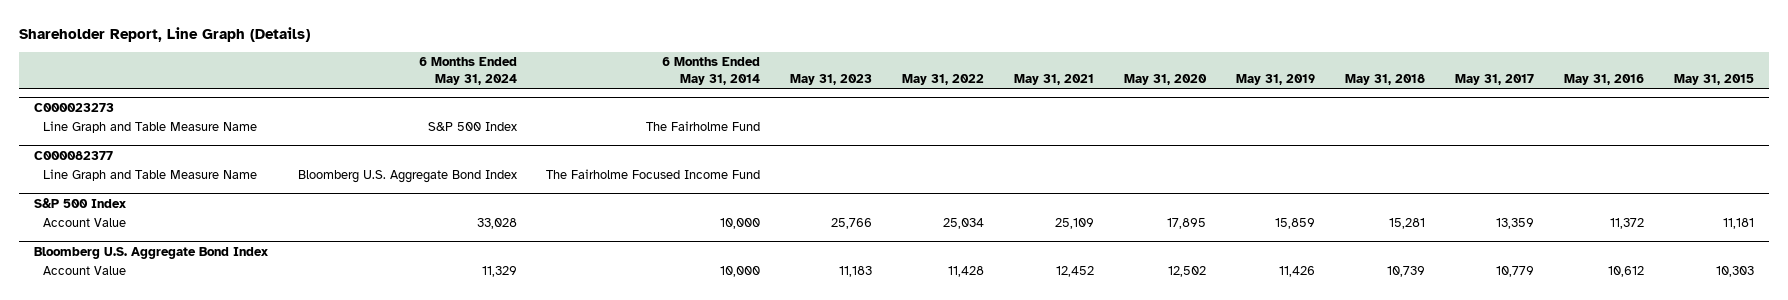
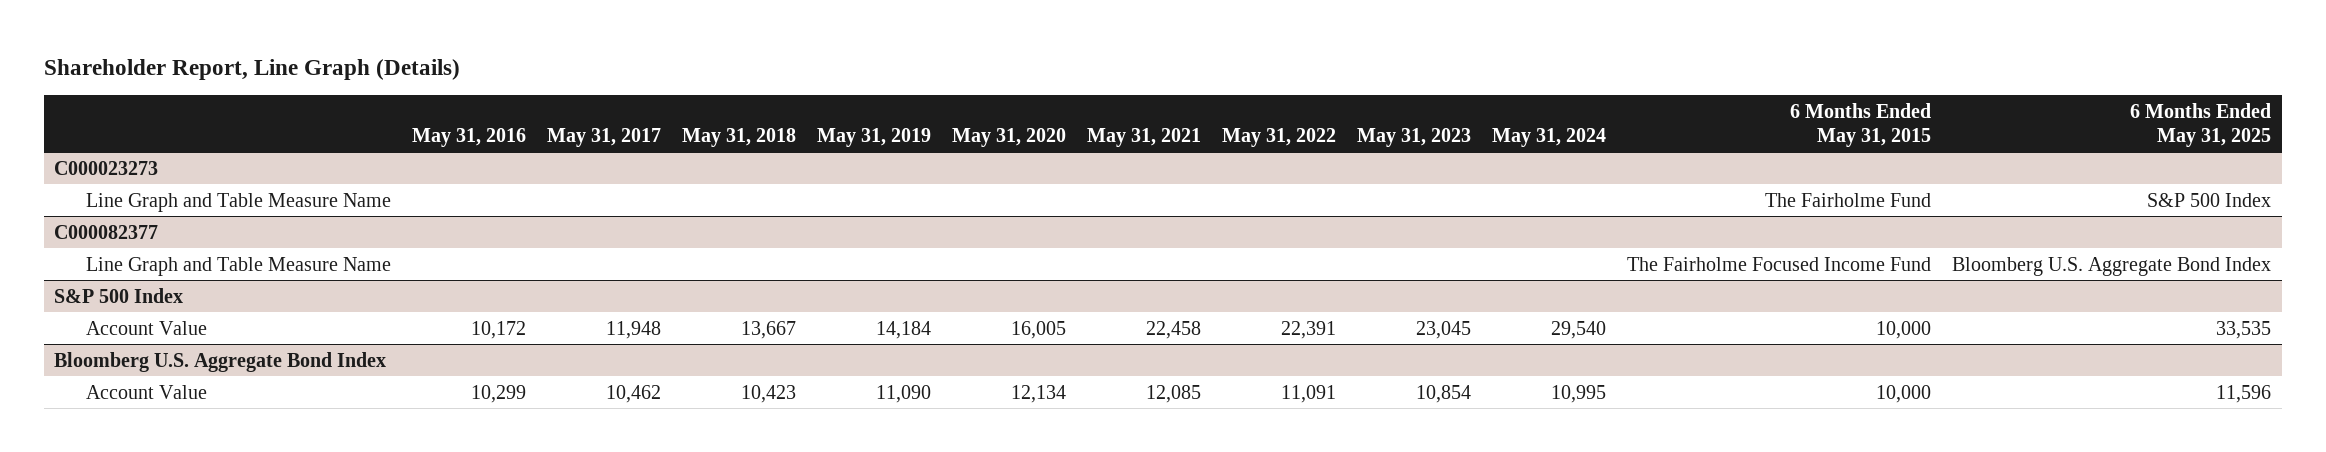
- | 6 Months Ended May 31, 2024 | 6 Months Ended May 31, 2014 | May 31, 2023 | May 31, 2022 | May 31, 2021 | May 31, 2020 | May 31, 2019 | May 31, 2018 | May 31, 2017 | May 31, 2016 | May 31, 2015
+ | May 31, 2016 | May 31, 2017 | May 31, 2018 | May 31, 2019 | May 31, 2020 | May 31, 2021 | May 31, 2022 | May 31, 2023 | May 31, 2024 | 6 Months Ended May 31, 2015 | 6 Months Ended May 31, 2025
@ S&P 500 Index
- Account Value | 33,028 | 10,000 | 25,766 | 25,034 | 25,109 | 17,895 | 15,859 | 15,281 | 13,359 | 11,372 | 11,181
+ Account Value | 10,172 | 11,948 | 13,667 | 14,184 | 16,005 | 22,458 | 22,391 | 23,045 | 29,540 | 10,000 | 33,535
@ Bloomberg U.S. Aggregate Bond Index
- Account Value | 11,329 | 10,000 | 11,183 | 11,428 | 12,452 | 12,502 | 11,426 | 10,739 | 10,779 | 10,612 | 10,303
+ Account Value | 10,299 | 10,462 | 10,423 | 11,090 | 12,134 | 12,085 | 11,091 | 10,854 | 10,995 | 10,000 | 11,596

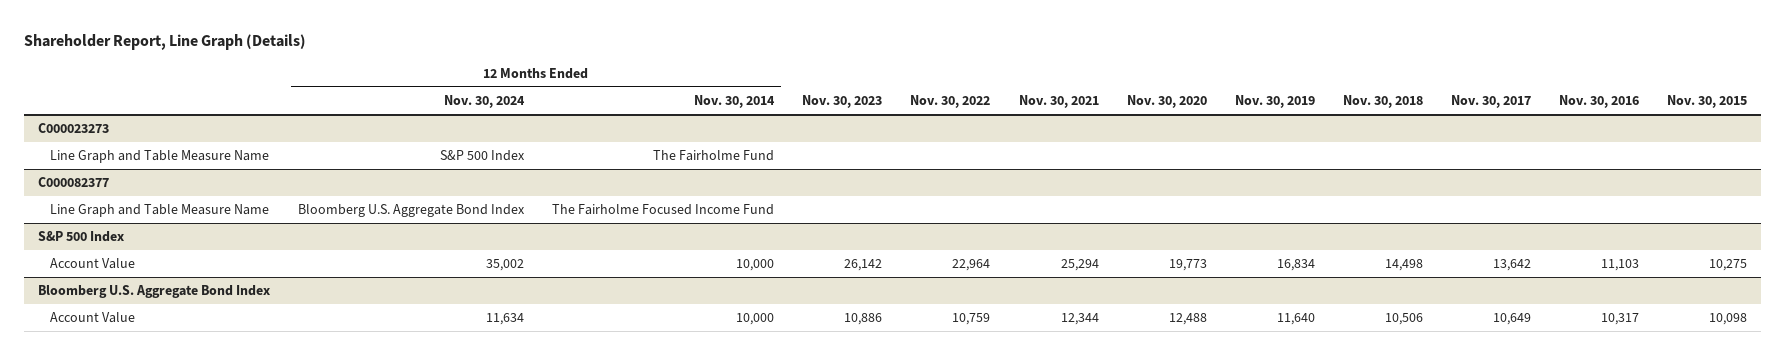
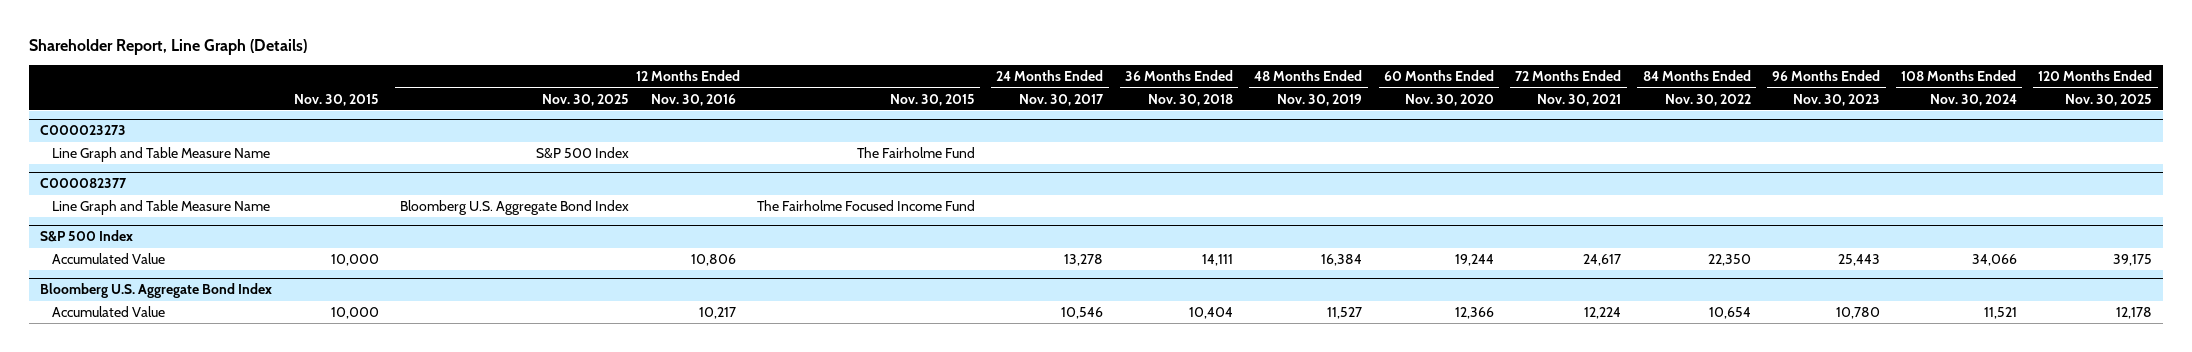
- | 12 Months Ended Nov. 30, 2024 | 12 Months Ended Nov. 30, 2014 | Nov. 30, 2023 | Nov. 30, 2022 | Nov. 30, 2021 | Nov. 30, 2020 | Nov. 30, 2019 | Nov. 30, 2018 | Nov. 30, 2017 | Nov. 30, 2016 | Nov. 30, 2015
+ | Nov. 30, 2015 | 12 Months Ended Nov. 30, 2025 | 12 Months Ended Nov. 30, 2016 | 12 Months Ended Nov. 30, 2015 | 24 Months Ended Nov. 30, 2017 | 36 Months Ended Nov. 30, 2018 | 48 Months Ended Nov. 30, 2019 | 60 Months Ended Nov. 30, 2020 | 72 Months Ended Nov. 30, 2021 | 84 Months Ended Nov. 30, 2022 | 96 Months Ended Nov. 30, 2023 | 108 Months Ended Nov. 30, 2024 | 120 Months Ended Nov. 30, 2025
@ S&P 500 Index
- Account Value | 35,002 | 10,000 | 26,142 | 22,964 | 25,294 | 19,773 | 16,834 | 14,498 | 13,642 | 11,103 | 10,275
+ Accumulated Value | 10,000 | | 10,806 | | 13,278 | 14,111 | 16,384 | 19,244 | 24,617 | 22,350 | 25,443 | 34,066 | 39,175
@ Bloomberg U.S. Aggregate Bond Index
- Account Value | 11,634 | 10,000 | 10,886 | 10,759 | 12,344 | 12,488 | 11,640 | 10,506 | 10,649 | 10,317 | 10,098
+ Accumulated Value | 10,000 | | 10,217 | | 10,546 | 10,404 | 11,527 | 12,366 | 12,224 | 10,654 | 10,780 | 11,521 | 12,178

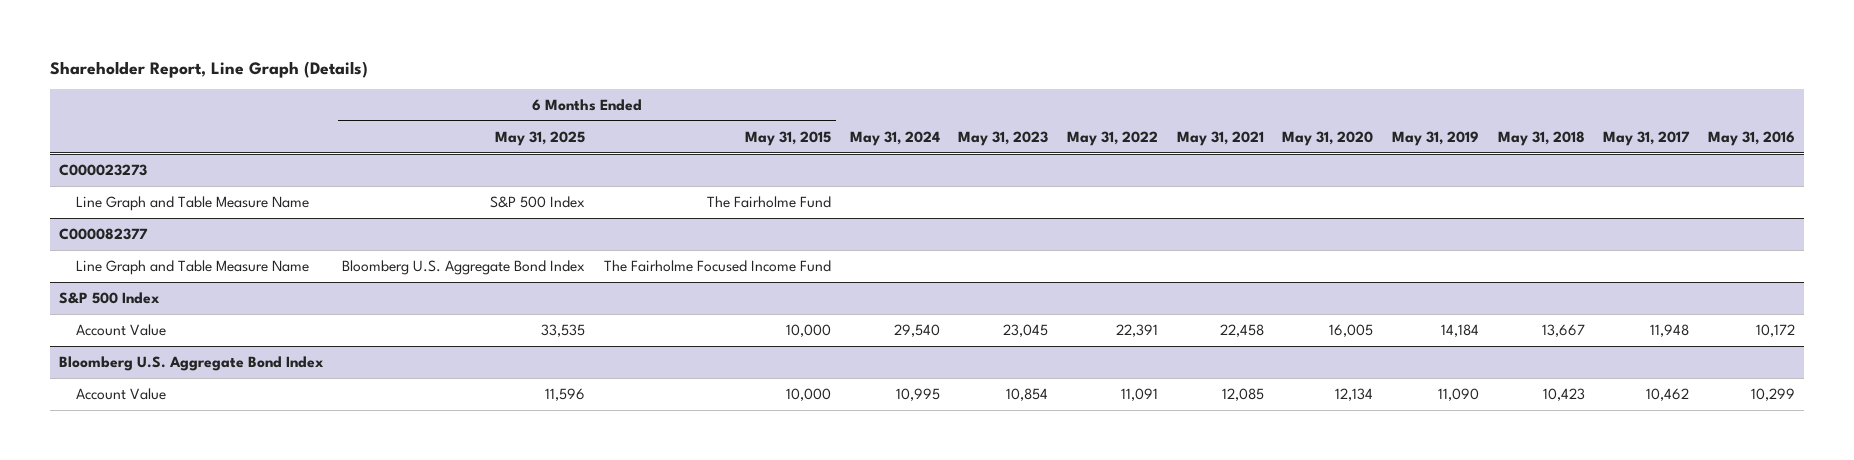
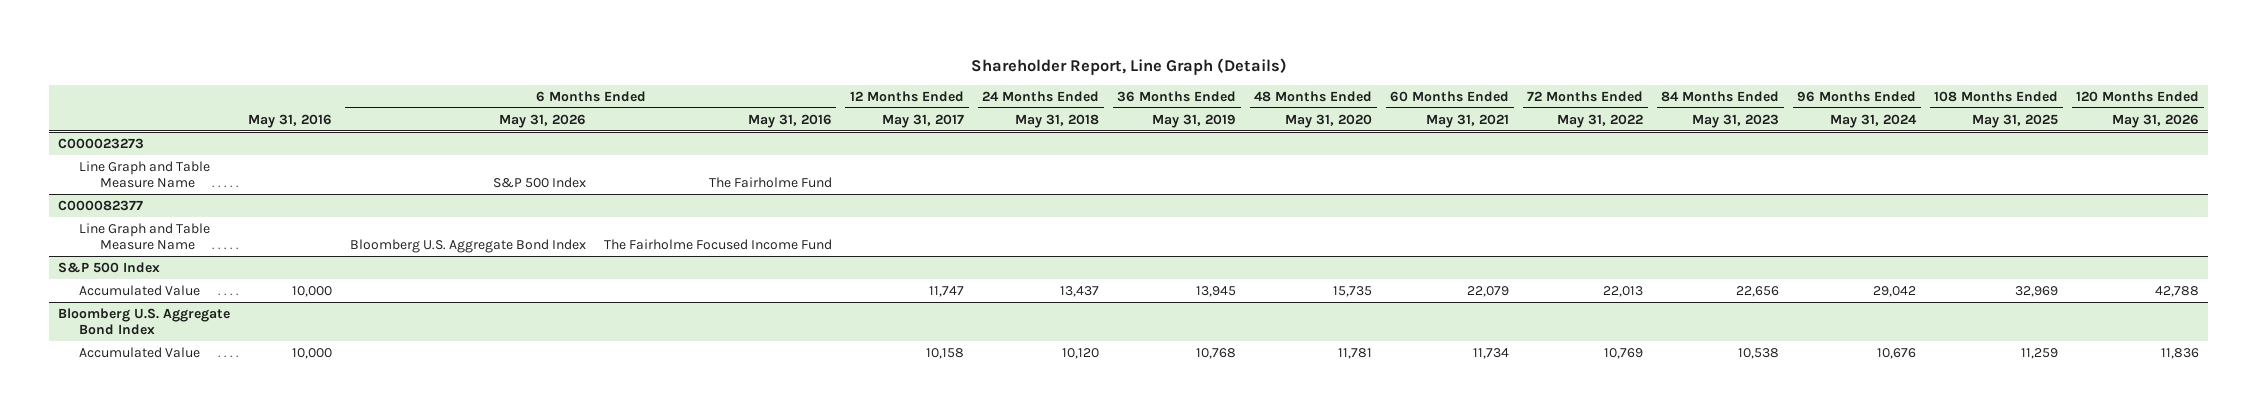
- | 6 Months Ended May 31, 2025 | 6 Months Ended May 31, 2015 | May 31, 2024 | May 31, 2023 | May 31, 2022 | May 31, 2021 | May 31, 2020 | May 31, 2019 | May 31, 2018 | May 31, 2017 | May 31, 2016
+ | May 31, 2016 | 6 Months Ended May 31, 2026 | 6 Months Ended May 31, 2016 | 12 Months Ended May 31, 2017 | 24 Months Ended May 31, 2018 | 36 Months Ended May 31, 2019 | 48 Months Ended May 31, 2020 | 60 Months Ended May 31, 2021 | 72 Months Ended May 31, 2022 | 84 Months Ended May 31, 2023 | 96 Months Ended May 31, 2024 | 108 Months Ended May 31, 2025 | 120 Months Ended May 31, 2026
@ S&P 500 Index
- Account Value | 33,535 | 10,000 | 29,540 | 23,045 | 22,391 | 22,458 | 16,005 | 14,184 | 13,667 | 11,948 | 10,172
+ Accumulated Value | 10,000 | | | 11,747 | 13,437 | 13,945 | 15,735 | 22,079 | 22,013 | 22,656 | 29,042 | 32,969 | 42,788
@ Bloomberg U.S. Aggregate Bond Index
- Account Value | 11,596 | 10,000 | 10,995 | 10,854 | 11,091 | 12,085 | 12,134 | 11,090 | 10,423 | 10,462 | 10,299
+ Accumulated Value | 10,000 | | | 10,158 | 10,120 | 10,768 | 11,781 | 11,734 | 10,769 | 10,538 | 10,676 | 11,259 | 11,836

